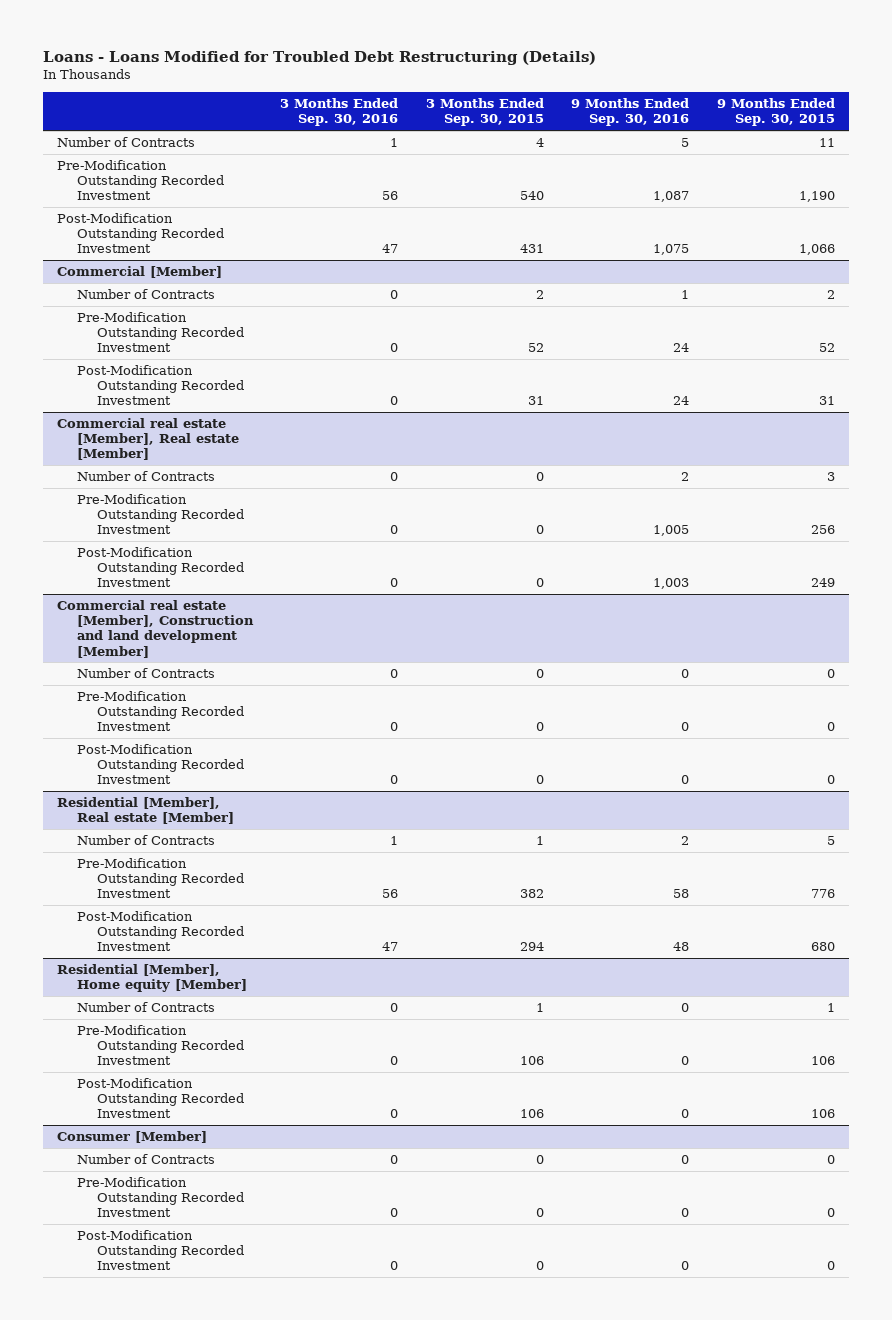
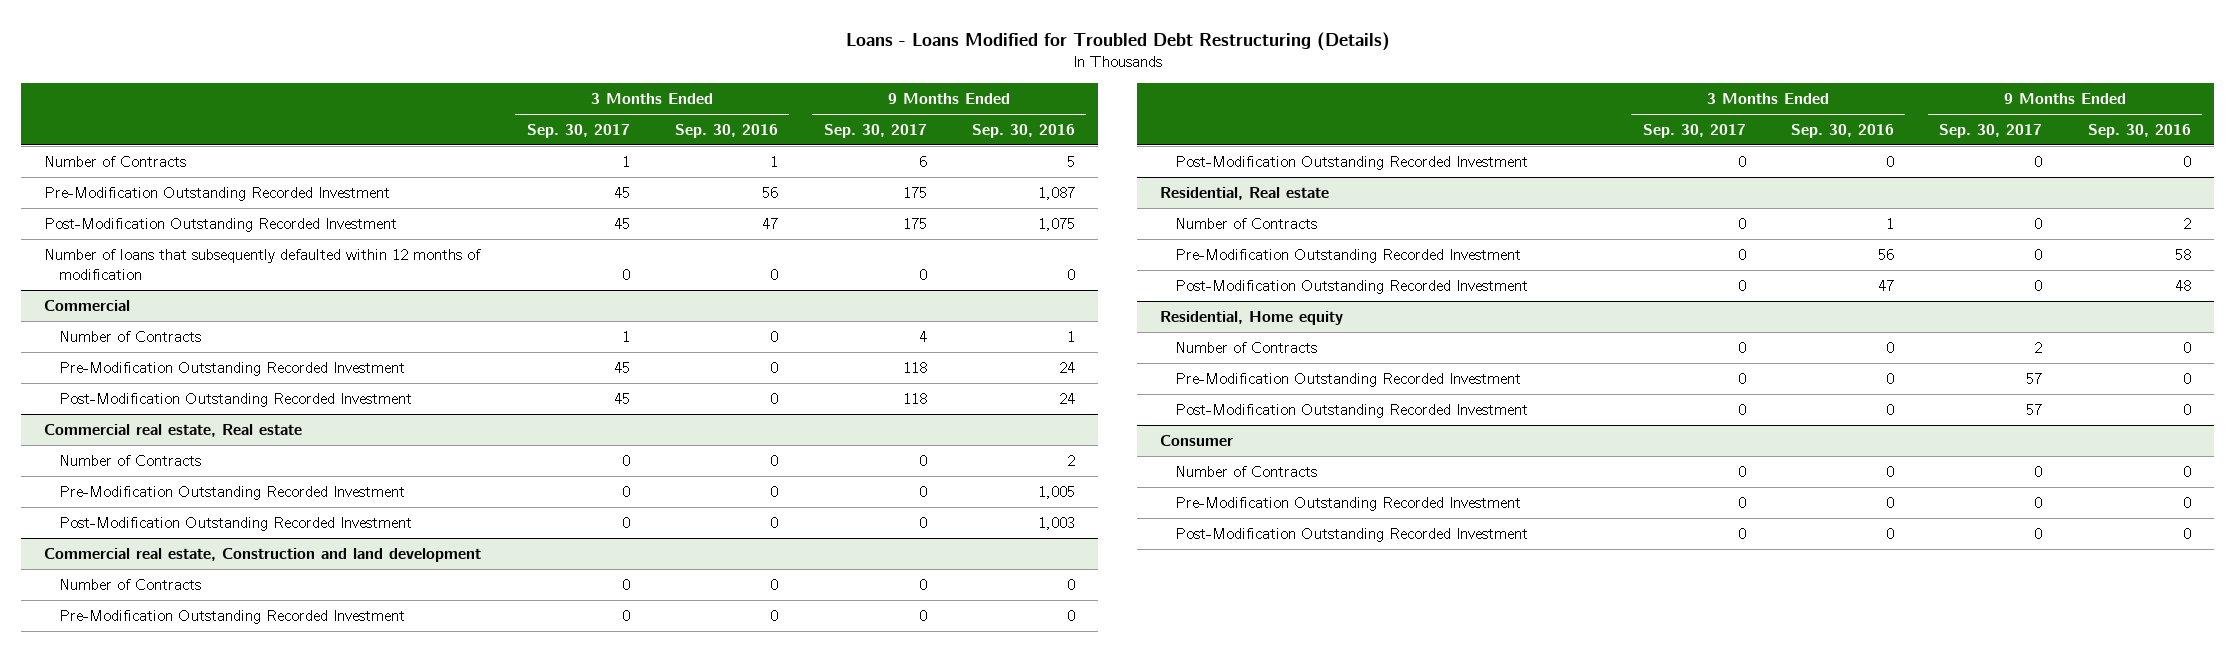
- | 3 Months Ended Sep. 30, 2016 | 3 Months Ended Sep. 30, 2015 | 9 Months Ended Sep. 30, 2016 | 9 Months Ended Sep. 30, 2015
+ | 3 Months Ended Sep. 30, 2017 | 3 Months Ended Sep. 30, 2016 | 9 Months Ended Sep. 30, 2017 | 9 Months Ended Sep. 30, 2016
- Commercial [Member]
+ Number of loans that subsequently defaulted within 12 months of modification | 0 | 0 | 0 | 0
+ Commercial
- Commercial real estate [Member], Real estate [Member]
+ Commercial real estate, Real estate
- Commercial real estate [Member], Construction and land development [Member]
+ Commercial real estate, Construction and land development
- Residential [Member], Real estate [Member]
+ Residential, Real estate
- Residential [Member], Home equity [Member]
+ Residential, Home equity
- Consumer [Member]
+ Consumer

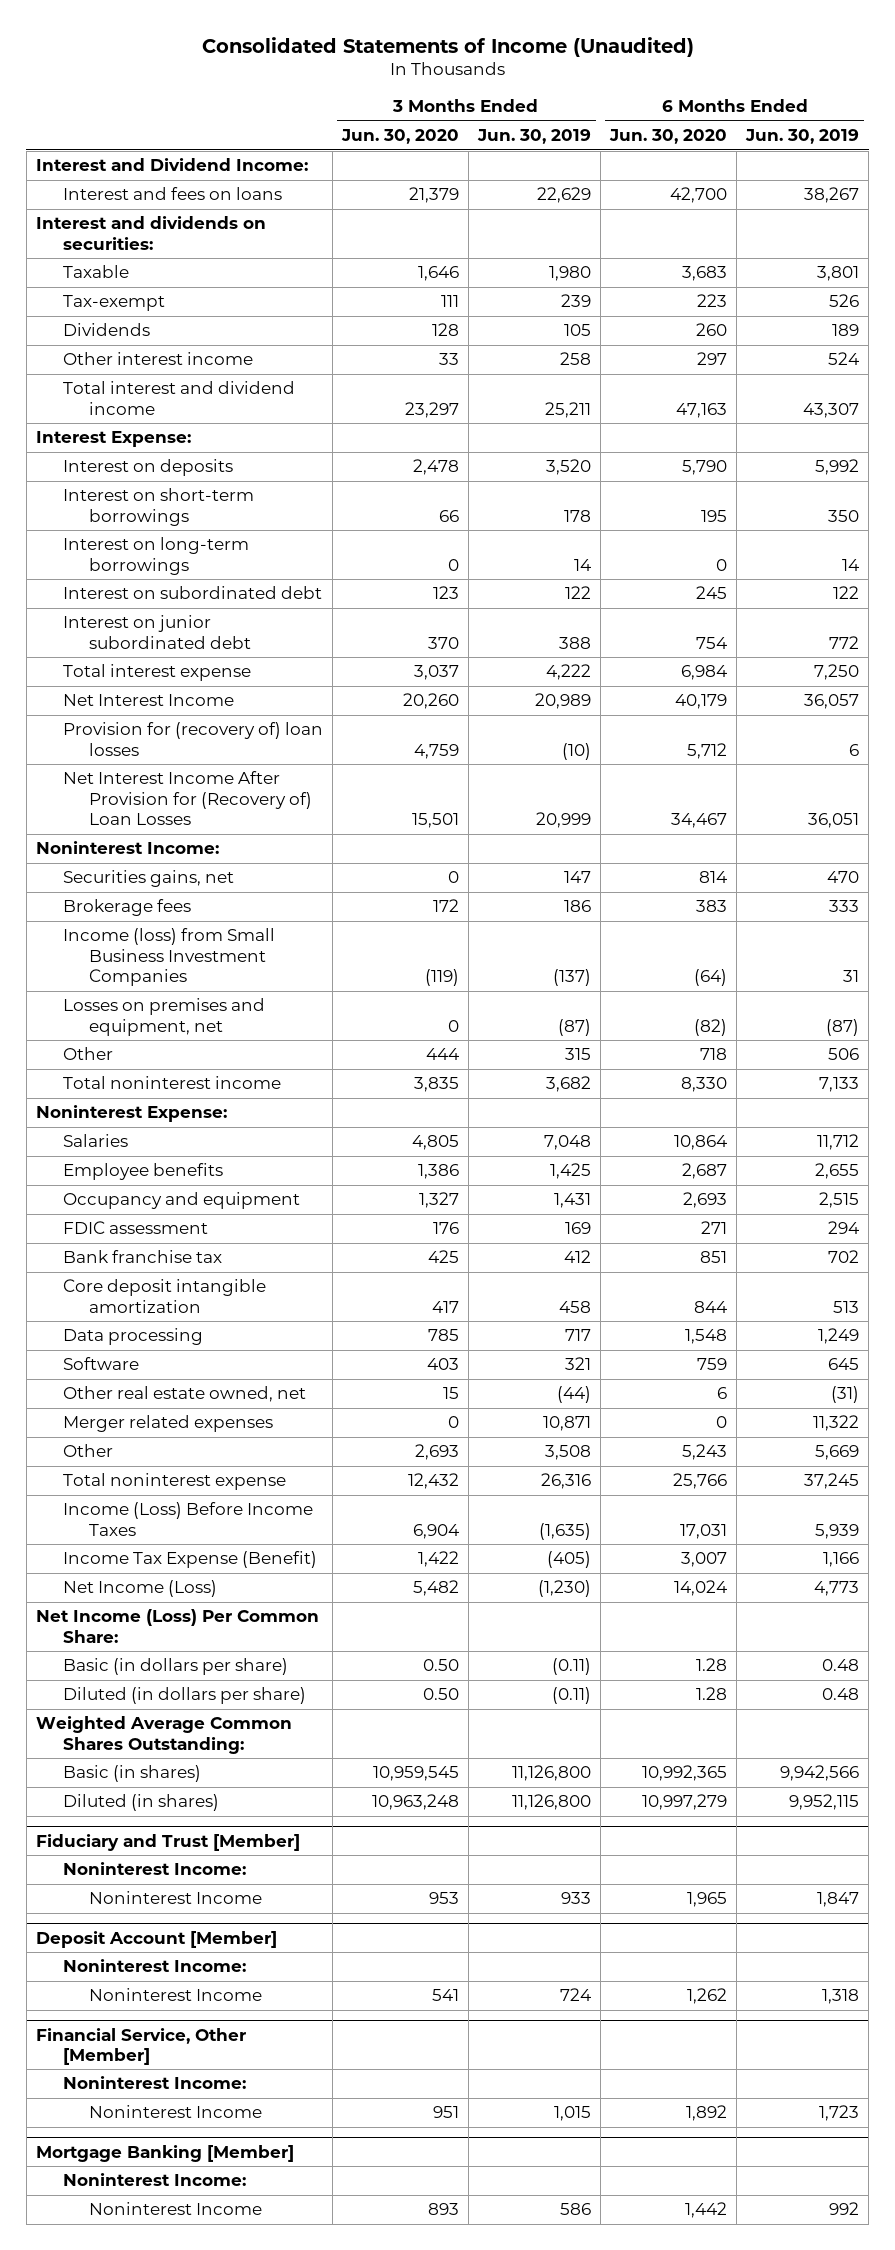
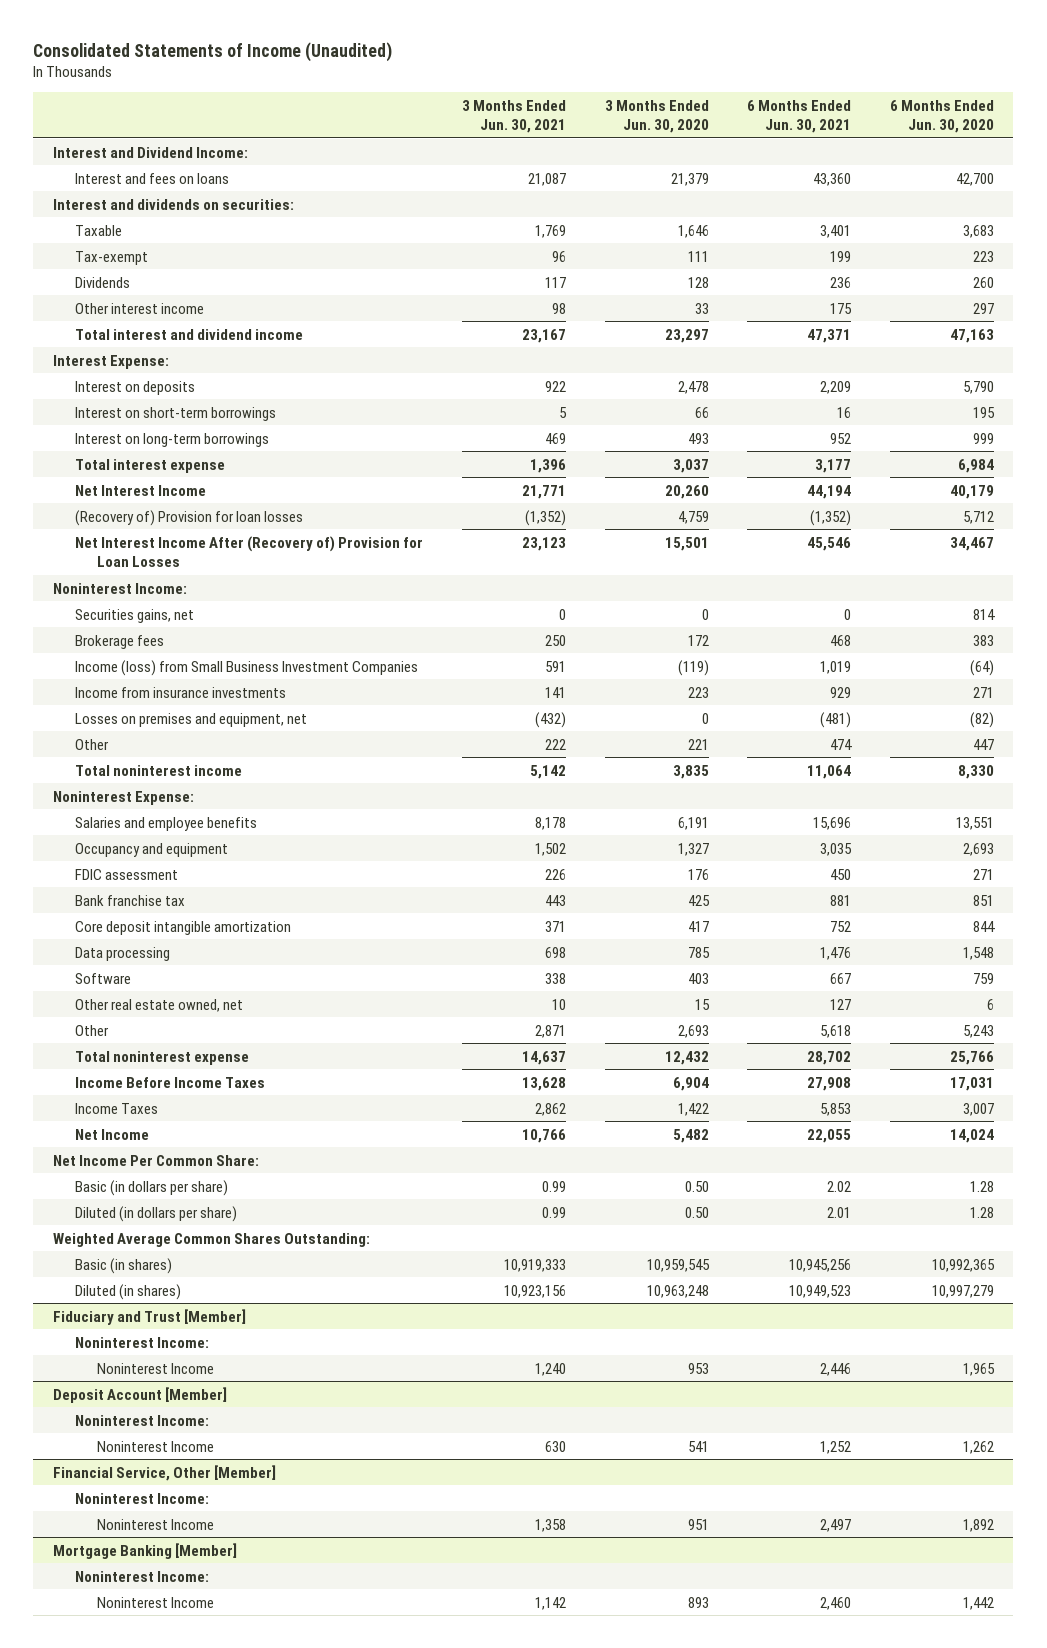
- | 3 Months Ended Jun. 30, 2020 | 3 Months Ended Jun. 30, 2019 | 6 Months Ended Jun. 30, 2020 | 6 Months Ended Jun. 30, 2019
+ | 3 Months Ended Jun. 30, 2021 | 3 Months Ended Jun. 30, 2020 | 6 Months Ended Jun. 30, 2021 | 6 Months Ended Jun. 30, 2020
- Interest on long-term borrowings | 0 | 14 | 0 | 14
- Interest on subordinated debt | 123 | 122 | 245 | 122
- Interest on junior subordinated debt | 370 | 388 | 754 | 772
+ Interest on long-term borrowings | 469 | 493 | 952 | 999
- Provision for (recovery of) loan losses | 4,759 | (10) | 5,712 | 6
- Net Interest Income After Provision for (Recovery of) Loan Losses | 15,501 | 20,999 | 34,467 | 36,051
+ (Recovery of) Provision for loan losses | (1,352) | 4,759 | (1,352) | 5,712
+ Net Interest Income After (Recovery of) Provision for Loan Losses | 23,123 | 15,501 | 45,546 | 34,467
+ Income from insurance investments | 141 | 223 | 929 | 271
- Other | 444 | 315 | 718 | 506
+ Other | 222 | 221 | 474 | 447
- Salaries | 4,805 | 7,048 | 10,864 | 11,712
- Employee benefits | 1,386 | 1,425 | 2,687 | 2,655
+ Salaries and employee benefits | 8,178 | 6,191 | 15,696 | 13,551
- Merger related expenses | 0 | 10,871 | 0 | 11,322
- Income (Loss) Before Income Taxes | 6,904 | (1,635) | 17,031 | 5,939
- Income Tax Expense (Benefit) | 1,422 | (405) | 3,007 | 1,166
- Net Income (Loss) | 5,482 | (1,230) | 14,024 | 4,773
- Net Income (Loss) Per Common Share:
+ Income Before Income Taxes | 13,628 | 6,904 | 27,908 | 17,031
+ Income Taxes | 2,862 | 1,422 | 5,853 | 3,007
+ Net Income | 10,766 | 5,482 | 22,055 | 14,024
+ Net Income Per Common Share:

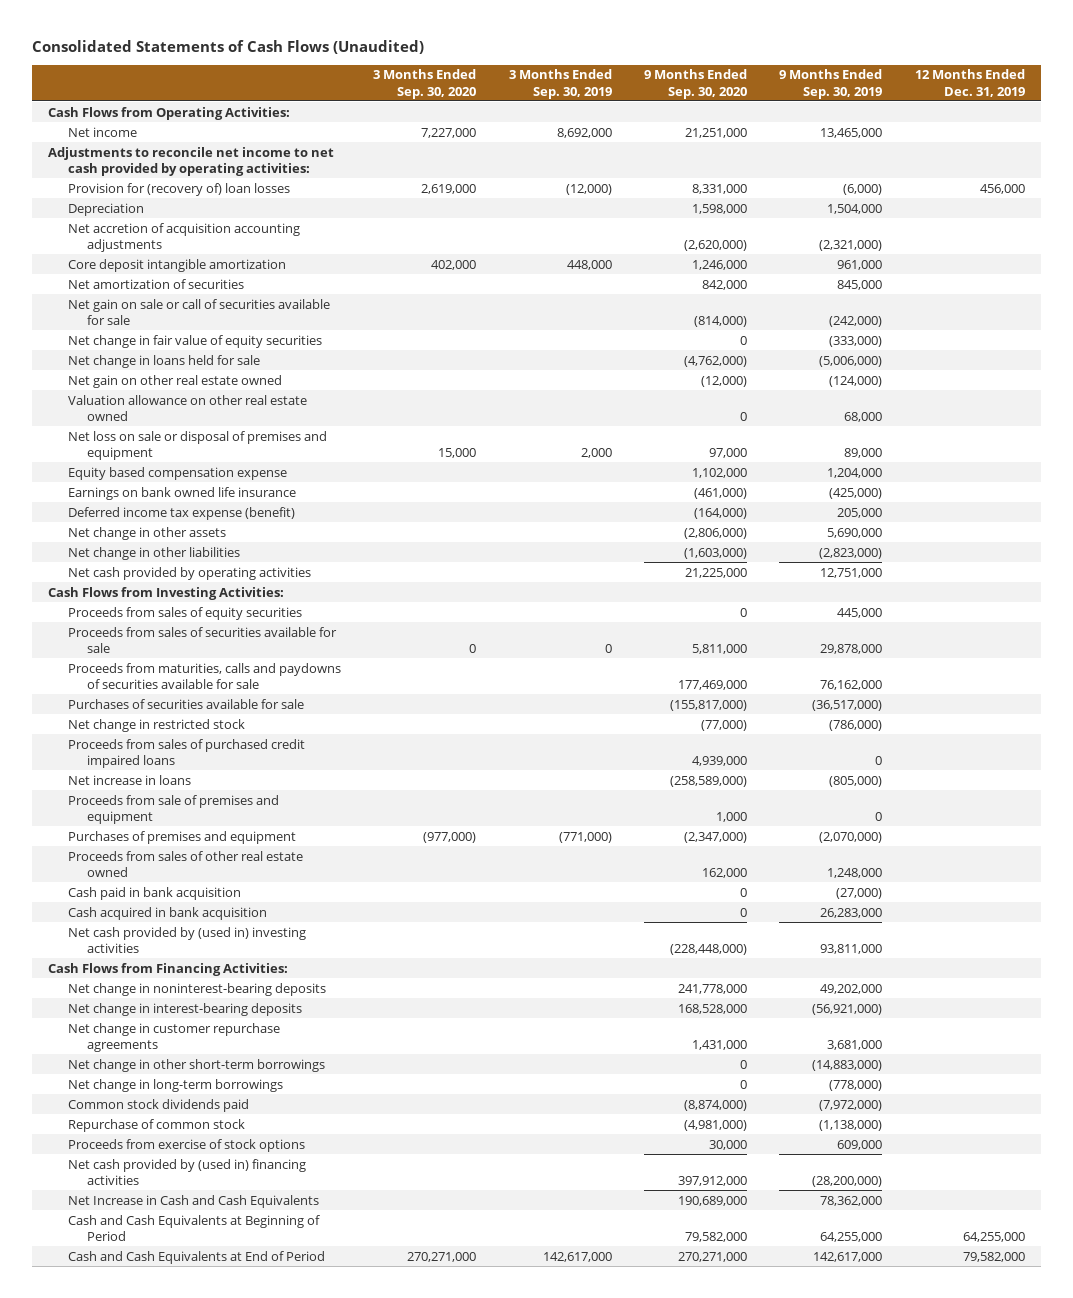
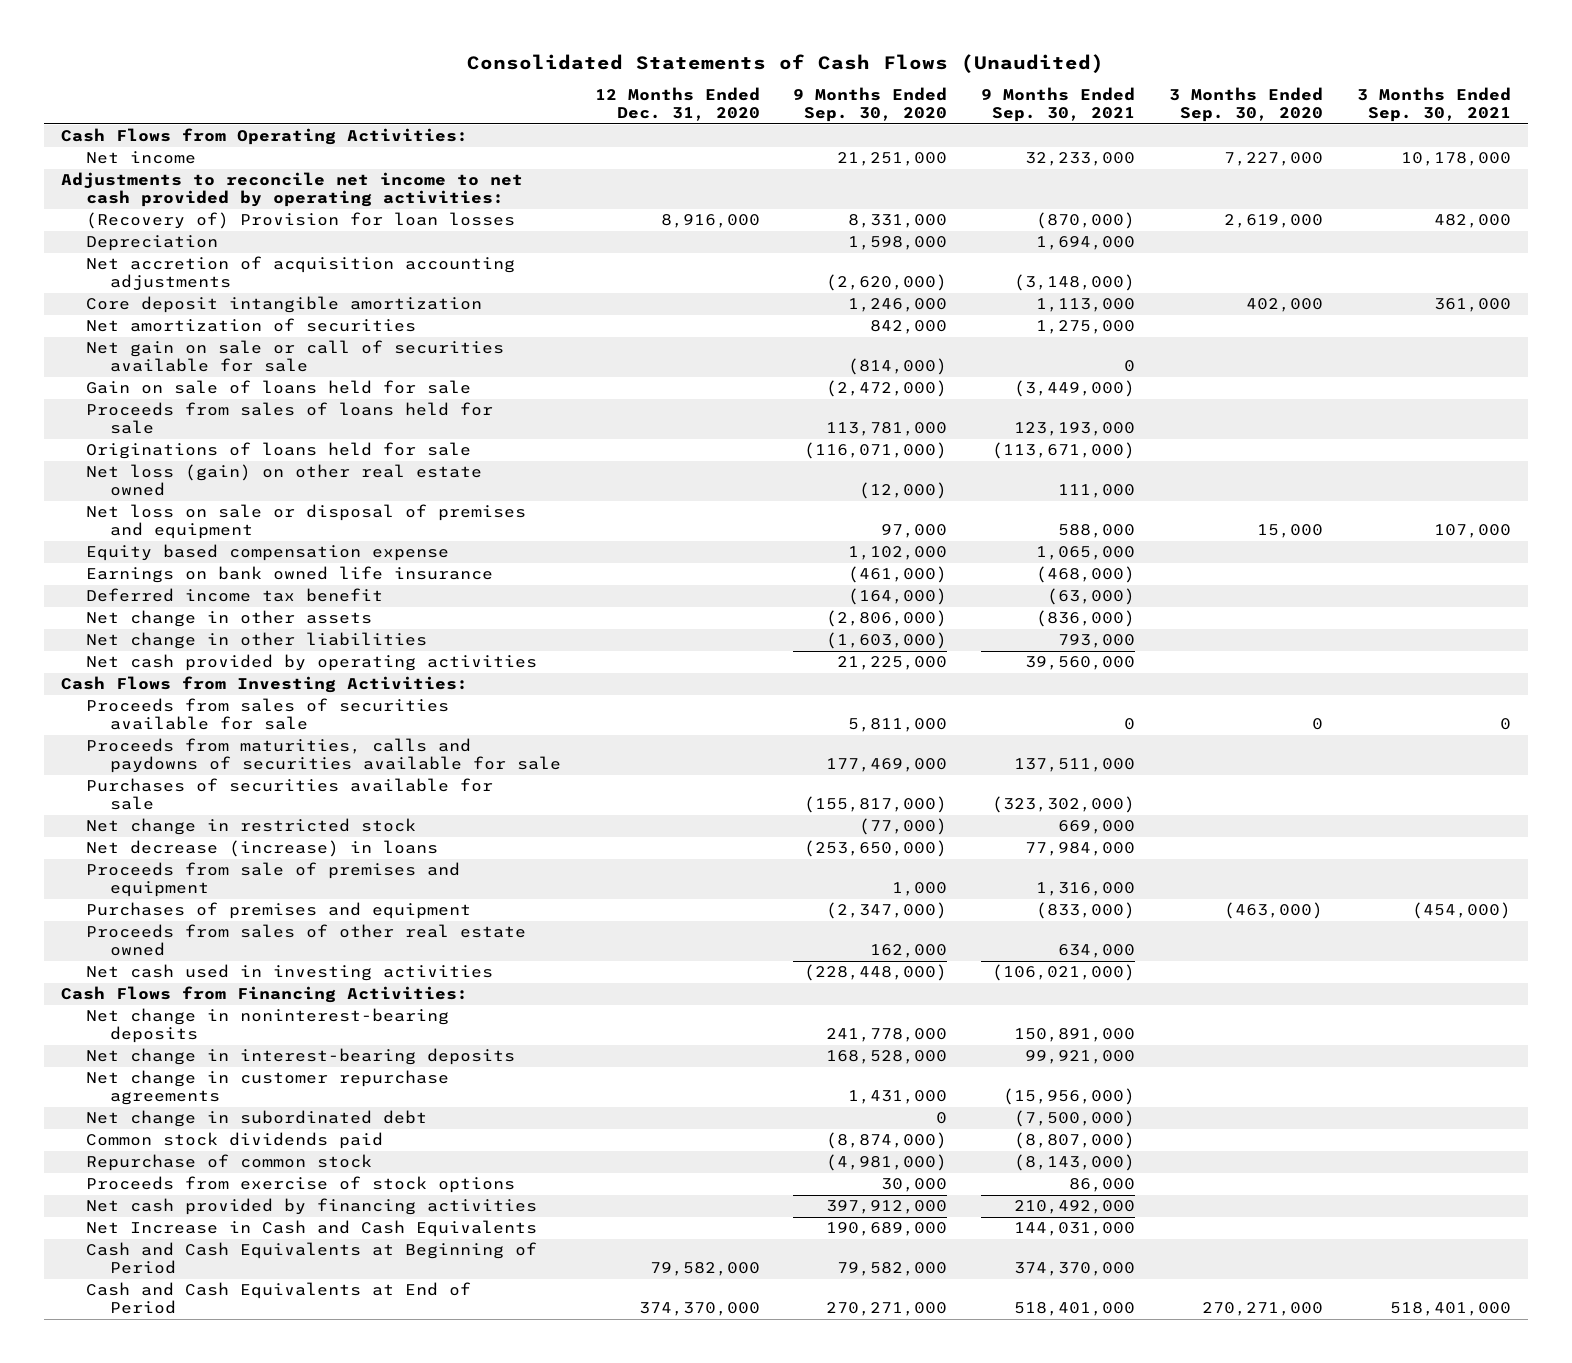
- | 3 Months Ended Sep. 30, 2020 | 3 Months Ended Sep. 30, 2019 | 9 Months Ended Sep. 30, 2020 | 9 Months Ended Sep. 30, 2019 | 12 Months Ended Dec. 31, 2019
+ | 12 Months Ended Dec. 31, 2020 | 9 Months Ended Sep. 30, 2020 | 9 Months Ended Sep. 30, 2021 | 3 Months Ended Sep. 30, 2020 | 3 Months Ended Sep. 30, 2021
- Provision for (recovery of) loan losses | 2,619,000 | (12,000) | 8,331,000 | (6,000) | 456,000
+ (Recovery of) Provision for loan losses | 8,916,000 | 8,331,000 | (870,000) | 2,619,000 | 482,000
- Net change in fair value of equity securities | | | 0 | (333,000) |
- Net change in loans held for sale | | | (4,762,000) | (5,006,000) |
- Net gain on other real estate owned | | | (12,000) | (124,000) |
- Valuation allowance on other real estate owned | | | 0 | 68,000 |
+ Gain on sale of loans held for sale | | (2,472,000) | (3,449,000) | |
+ Proceeds from sales of loans held for sale | | 113,781,000 | 123,193,000 | |
+ Originations of loans held for sale | | (116,071,000) | (113,671,000) | |
+ Net loss (gain) on other real estate owned | | (12,000) | 111,000 | |
- Deferred income tax expense (benefit) | | | (164,000) | 205,000 |
+ Deferred income tax benefit | | (164,000) | (63,000) | |
- Proceeds from sales of equity securities | | | 0 | 445,000 |
- Proceeds from sales of purchased credit impaired loans | | | 4,939,000 | 0 |
- Net increase in loans | | | (258,589,000) | (805,000) |
+ Net decrease (increase) in loans | | (253,650,000) | 77,984,000 | |
- Purchases of premises and equipment | (977,000) | (771,000) | (2,347,000) | (2,070,000) |
+ Purchases of premises and equipment | | (2,347,000) | (833,000) | (463,000) | (454,000)
- Cash paid in bank acquisition | | | 0 | (27,000) |
- Cash acquired in bank acquisition | | | 0 | 26,283,000 |
- Net cash provided by (used in) investing activities | | | (228,448,000) | 93,811,000 |
+ Net cash used in investing activities | | (228,448,000) | (106,021,000) | |
- Net change in other short-term borrowings | | | 0 | (14,883,000) |
- Net change in long-term borrowings | | | 0 | (778,000) |
+ Net change in subordinated debt | | 0 | (7,500,000) | |
- Net cash provided by (used in) financing activities | | | 397,912,000 | (28,200,000) |
+ Net cash provided by financing activities | | 397,912,000 | 210,492,000 | |

